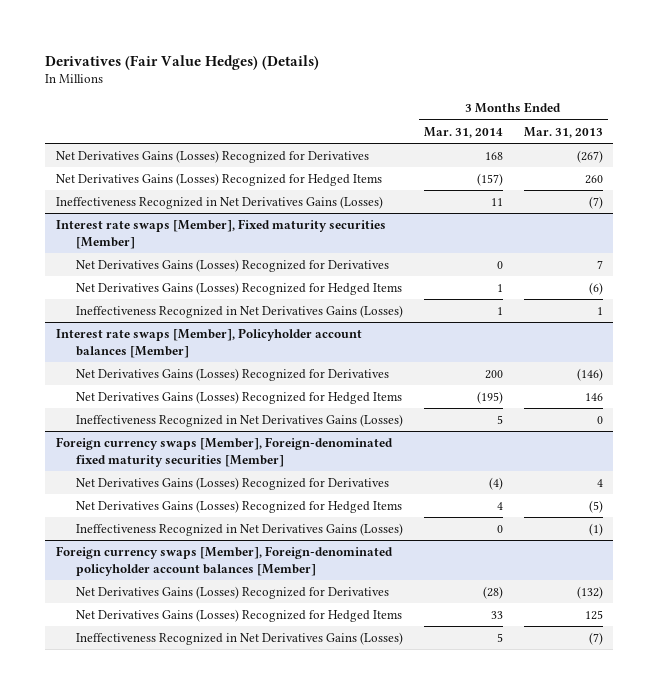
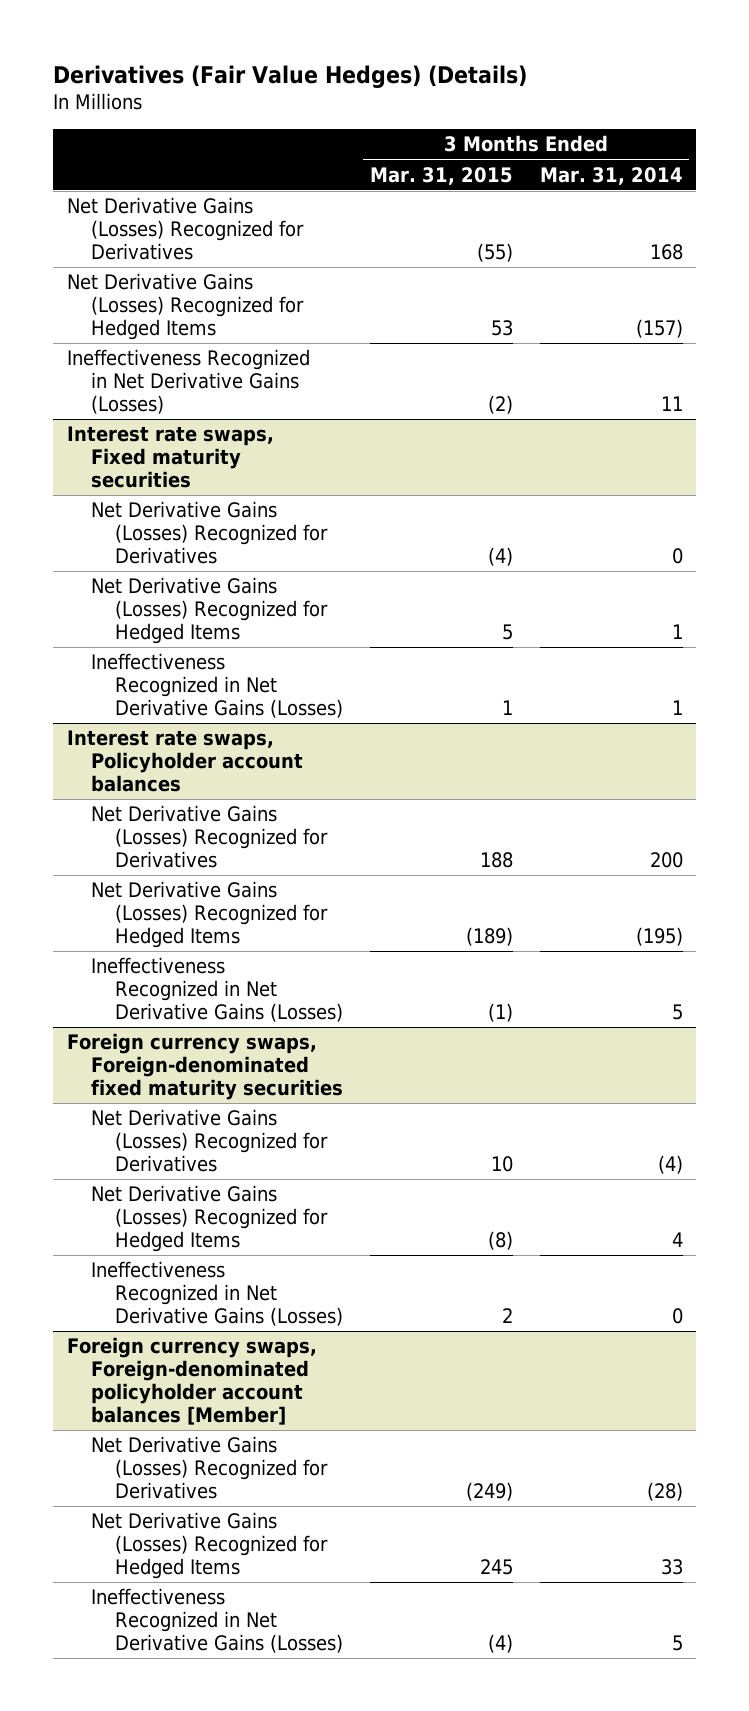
- | 3 Months Ended Mar. 31, 2014 | 3 Months Ended Mar. 31, 2013
+ | 3 Months Ended Mar. 31, 2015 | 3 Months Ended Mar. 31, 2014
- Net Derivatives Gains (Losses) Recognized for Derivatives | 168 | (267)
- Net Derivatives Gains (Losses) Recognized for Hedged Items | (157) | 260
- Ineffectiveness Recognized in Net Derivatives Gains (Losses) | 11 | (7)
- Interest rate swaps [Member], Fixed maturity securities [Member]
- Net Derivatives Gains (Losses) Recognized for Derivatives | 0 | 7
- Net Derivatives Gains (Losses) Recognized for Hedged Items | 1 | (6)
- Ineffectiveness Recognized in Net Derivatives Gains (Losses) | 1 | 1
- Interest rate swaps [Member], Policyholder account balances [Member]
- Net Derivatives Gains (Losses) Recognized for Derivatives | 200 | (146)
- Net Derivatives Gains (Losses) Recognized for Hedged Items | (195) | 146
- Ineffectiveness Recognized in Net Derivatives Gains (Losses) | 5 | 0
- Foreign currency swaps [Member], Foreign-denominated fixed maturity securities [Member]
- Net Derivatives Gains (Losses) Recognized for Derivatives | (4) | 4
- Net Derivatives Gains (Losses) Recognized for Hedged Items | 4 | (5)
- Ineffectiveness Recognized in Net Derivatives Gains (Losses) | 0 | (1)
- Foreign currency swaps [Member], Foreign-denominated policyholder account balances [Member]
- Net Derivatives Gains (Losses) Recognized for Derivatives | (28) | (132)
- Net Derivatives Gains (Losses) Recognized for Hedged Items | 33 | 125
- Ineffectiveness Recognized in Net Derivatives Gains (Losses) | 5 | (7)
+ Net Derivative Gains (Losses) Recognized for Derivatives | (55) | 168
+ Net Derivative Gains (Losses) Recognized for Hedged Items | 53 | (157)
+ Ineffectiveness Recognized in Net Derivative Gains (Losses) | (2) | 11
+ Interest rate swaps, Fixed maturity securities
+ Net Derivative Gains (Losses) Recognized for Derivatives | (4) | 0
+ Net Derivative Gains (Losses) Recognized for Hedged Items | 5 | 1
+ Ineffectiveness Recognized in Net Derivative Gains (Losses) | 1 | 1
+ Interest rate swaps, Policyholder account balances
+ Net Derivative Gains (Losses) Recognized for Derivatives | 188 | 200
+ Net Derivative Gains (Losses) Recognized for Hedged Items | (189) | (195)
+ Ineffectiveness Recognized in Net Derivative Gains (Losses) | (1) | 5
+ Foreign currency swaps, Foreign-denominated fixed maturity securities
+ Net Derivative Gains (Losses) Recognized for Derivatives | 10 | (4)
+ Net Derivative Gains (Losses) Recognized for Hedged Items | (8) | 4
+ Ineffectiveness Recognized in Net Derivative Gains (Losses) | 2 | 0
+ Foreign currency swaps, Foreign-denominated policyholder account balances [Member]
+ Net Derivative Gains (Losses) Recognized for Derivatives | (249) | (28)
+ Net Derivative Gains (Losses) Recognized for Hedged Items | 245 | 33
+ Ineffectiveness Recognized in Net Derivative Gains (Losses) | (4) | 5

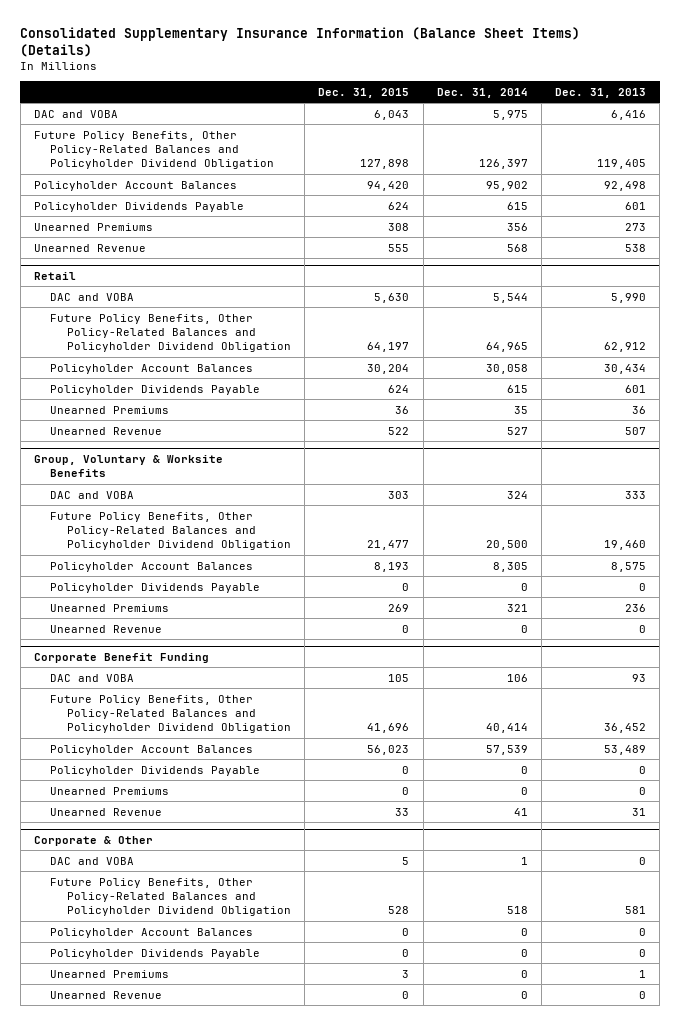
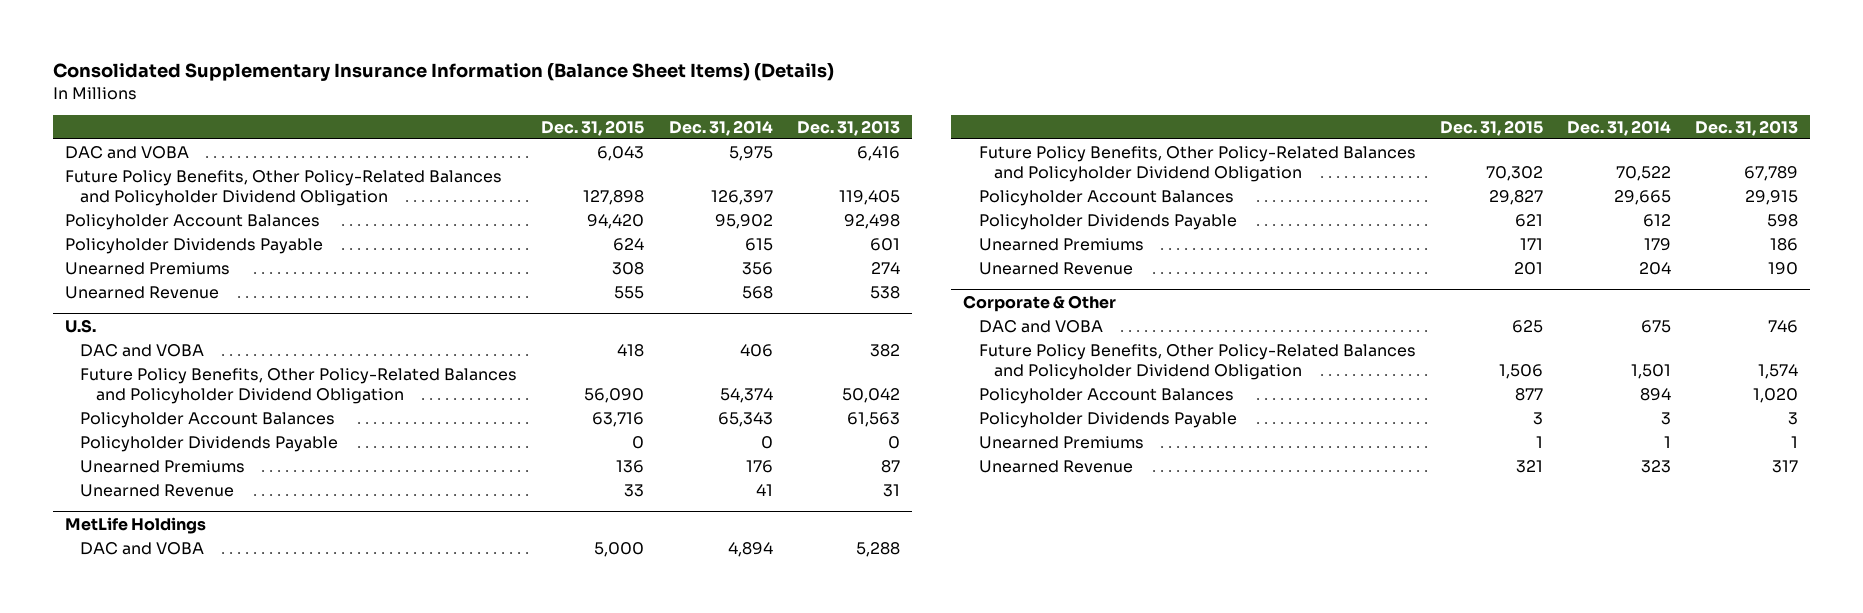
- Unearned Premiums | 308 | 356 | 273
+ Unearned Premiums | 308 | 356 | 274
- Retail
- DAC and VOBA | 5,630 | 5,544 | 5,990
- Future Policy Benefits, Other Policy-Related Balances and Policyholder Dividend Obligation | 64,197 | 64,965 | 62,912
- Policyholder Account Balances | 30,204 | 30,058 | 30,434
- Policyholder Dividends Payable | 624 | 615 | 601
- Unearned Premiums | 36 | 35 | 36
- Unearned Revenue | 522 | 527 | 507
- Group, Voluntary & Worksite Benefits
- DAC and VOBA | 303 | 324 | 333
- Future Policy Benefits, Other Policy-Related Balances and Policyholder Dividend Obligation | 21,477 | 20,500 | 19,460
- Policyholder Account Balances | 8,193 | 8,305 | 8,575
- Policyholder Dividends Payable | 0 | 0 | 0
- Unearned Premiums | 269 | 321 | 236
- Unearned Revenue | 0 | 0 | 0
- Corporate Benefit Funding
- DAC and VOBA | 105 | 106 | 93
- Future Policy Benefits, Other Policy-Related Balances and Policyholder Dividend Obligation | 41,696 | 40,414 | 36,452
- Policyholder Account Balances | 56,023 | 57,539 | 53,489
+ U.S.
+ DAC and VOBA | 418 | 406 | 382
+ Future Policy Benefits, Other Policy-Related Balances and Policyholder Dividend Obligation | 56,090 | 54,374 | 50,042
+ Policyholder Account Balances | 63,716 | 65,343 | 61,563
- Unearned Premiums | 0 | 0 | 0
+ Unearned Premiums | 136 | 176 | 87
+ MetLife Holdings
+ DAC and VOBA | 5,000 | 4,894 | 5,288
+ Future Policy Benefits, Other Policy-Related Balances and Policyholder Dividend Obligation | 70,302 | 70,522 | 67,789
+ Policyholder Account Balances | 29,827 | 29,665 | 29,915
+ Policyholder Dividends Payable | 621 | 612 | 598
+ Unearned Premiums | 171 | 179 | 186
+ Unearned Revenue | 201 | 204 | 190
@ Corporate & Other
- DAC and VOBA | 5 | 1 | 0
- Future Policy Benefits, Other Policy-Related Balances and Policyholder Dividend Obligation | 528 | 518 | 581
- Policyholder Account Balances | 0 | 0 | 0
- Policyholder Dividends Payable | 0 | 0 | 0
- Unearned Premiums | 3 | 0 | 1
- Unearned Revenue | 0 | 0 | 0
+ DAC and VOBA | 625 | 675 | 746
+ Future Policy Benefits, Other Policy-Related Balances and Policyholder Dividend Obligation | 1,506 | 1,501 | 1,574
+ Policyholder Account Balances | 877 | 894 | 1,020
+ Policyholder Dividends Payable | 3 | 3 | 3
+ Unearned Premiums | 1 | 1 | 1
+ Unearned Revenue | 321 | 323 | 317

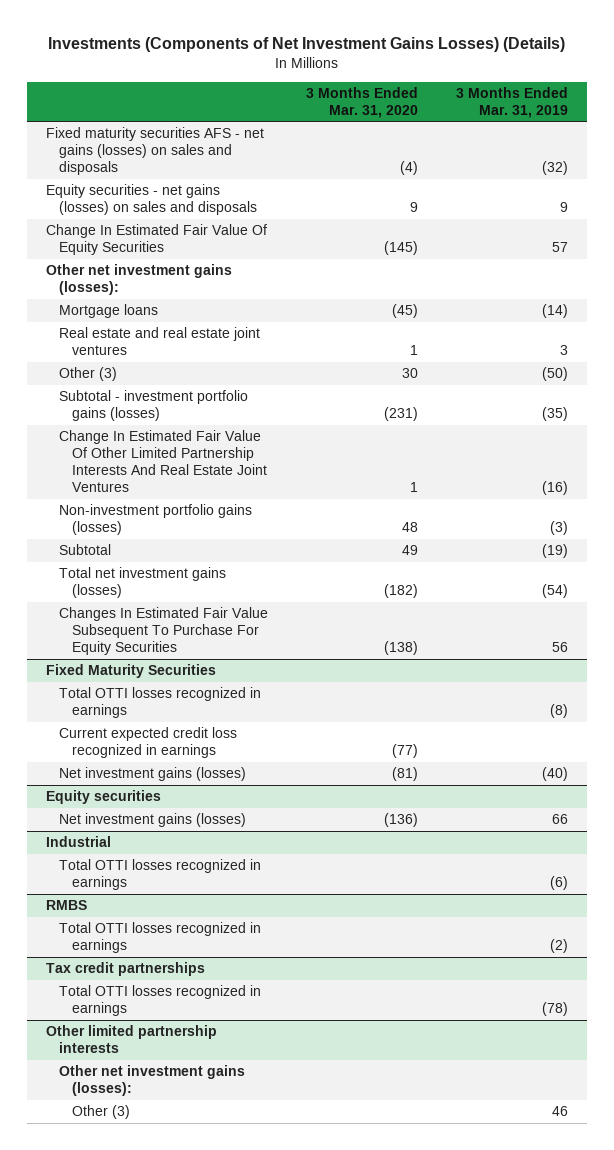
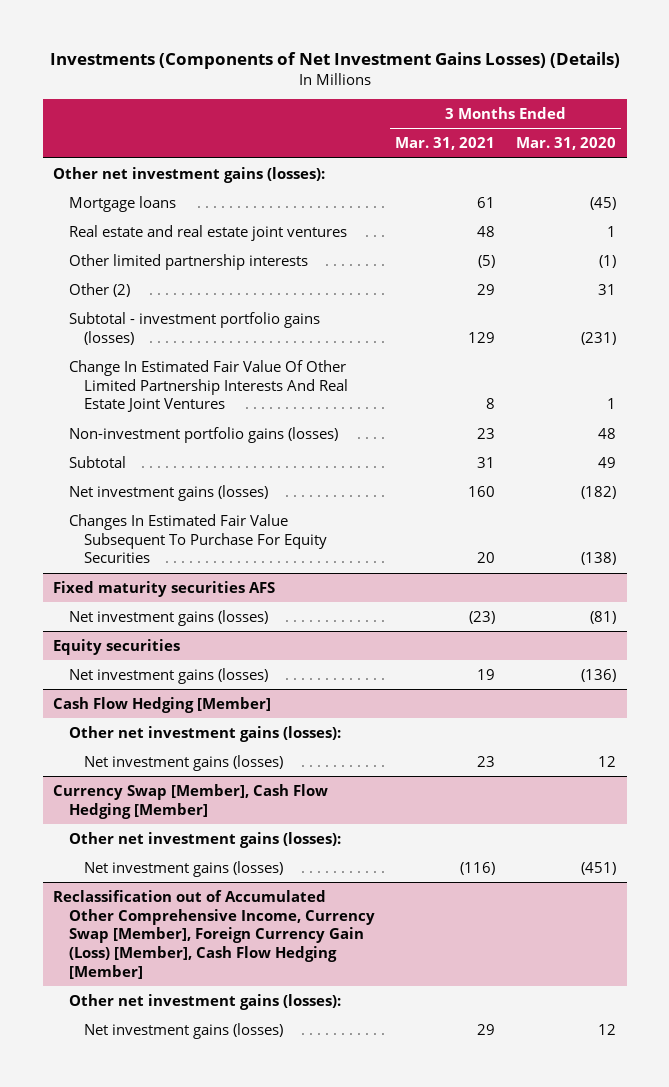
- | 3 Months Ended Mar. 31, 2020 | 3 Months Ended Mar. 31, 2019
+ | 3 Months Ended Mar. 31, 2021 | 3 Months Ended Mar. 31, 2020
- Fixed maturity securities AFS - net gains (losses) on sales and disposals | (4) | (32)
- Equity securities - net gains (losses) on sales and disposals | 9 | 9
- Change In Estimated Fair Value Of Equity Securities | (145) | 57
- Other (3) | 30 | (50)
+ Other limited partnership interests | (5) | (1)
+ Other (2) | 29 | 31
- Total net investment gains (losses) | (182) | (54)
+ Net investment gains (losses) | 160 | (182)
- Fixed Maturity Securities
- Total OTTI losses recognized in earnings | | (8)
- Current expected credit loss recognized in earnings | (77) |
+ Fixed maturity securities AFS
- Industrial
- Total OTTI losses recognized in earnings | | (6)
- RMBS
- Total OTTI losses recognized in earnings | | (2)
- Tax credit partnerships
- Total OTTI losses recognized in earnings | | (78)
- Other limited partnership interests
+ Cash Flow Hedging [Member]
- Other (3) | | 46
+ Net investment gains (losses) | 23 | 12
+ Currency Swap [Member], Cash Flow Hedging [Member]
+ Other net investment gains (losses):
+ Net investment gains (losses) | (116) | (451)
+ Reclassification out of Accumulated Other Comprehensive Income, Currency Swap [Member], Foreign Currency Gain (Loss) [Member], Cash Flow Hedging [Member]
+ Other net investment gains (losses):
+ Net investment gains (losses) | 29 | 12

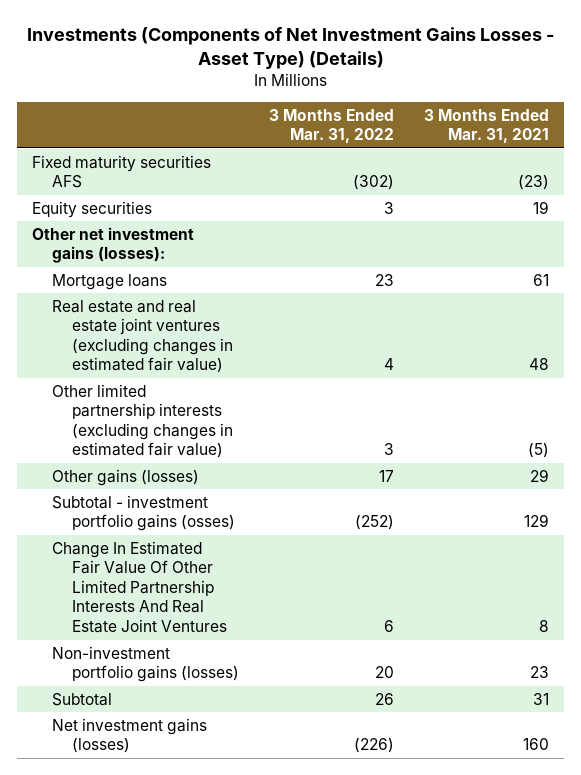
- Investments (Components of Net Investment Gains Losses) (Details)
+ Investments (Components of Net Investment Gains Losses - Asset Type) (Details)
- | 3 Months Ended Mar. 31, 2021 | 3 Months Ended Mar. 31, 2020
+ | 3 Months Ended Mar. 31, 2022 | 3 Months Ended Mar. 31, 2021
+ Fixed maturity securities AFS | (302) | (23)
+ Equity securities | 3 | 19
- Real estate and real estate joint ventures | 48 | 1
- Other limited partnership interests | (5) | (1)
- Other (2) | 29 | 31
- Subtotal - investment portfolio gains (losses) | 129 | (231)
+ Real estate and real estate joint ventures (excluding changes in estimated fair value) | 4 | 48
+ Other limited partnership interests (excluding changes in estimated fair value) | 3 | (5)
+ Other gains (losses) | 17 | 29
+ Subtotal - investment portfolio gains (osses) | (252) | 129
- Changes In Estimated Fair Value Subsequent To Purchase For Equity Securities | 20 | (138)
- Fixed maturity securities AFS
- Net investment gains (losses) | (23) | (81)
- Equity securities
- Net investment gains (losses) | 19 | (136)
- Cash Flow Hedging [Member]
- Other net investment gains (losses):
- Net investment gains (losses) | 23 | 12
- Currency Swap [Member], Cash Flow Hedging [Member]
- Other net investment gains (losses):
- Net investment gains (losses) | (116) | (451)
- Reclassification out of Accumulated Other Comprehensive Income, Currency Swap [Member], Foreign Currency Gain (Loss) [Member], Cash Flow Hedging [Member]
- Other net investment gains (losses):
- Net investment gains (losses) | 29 | 12

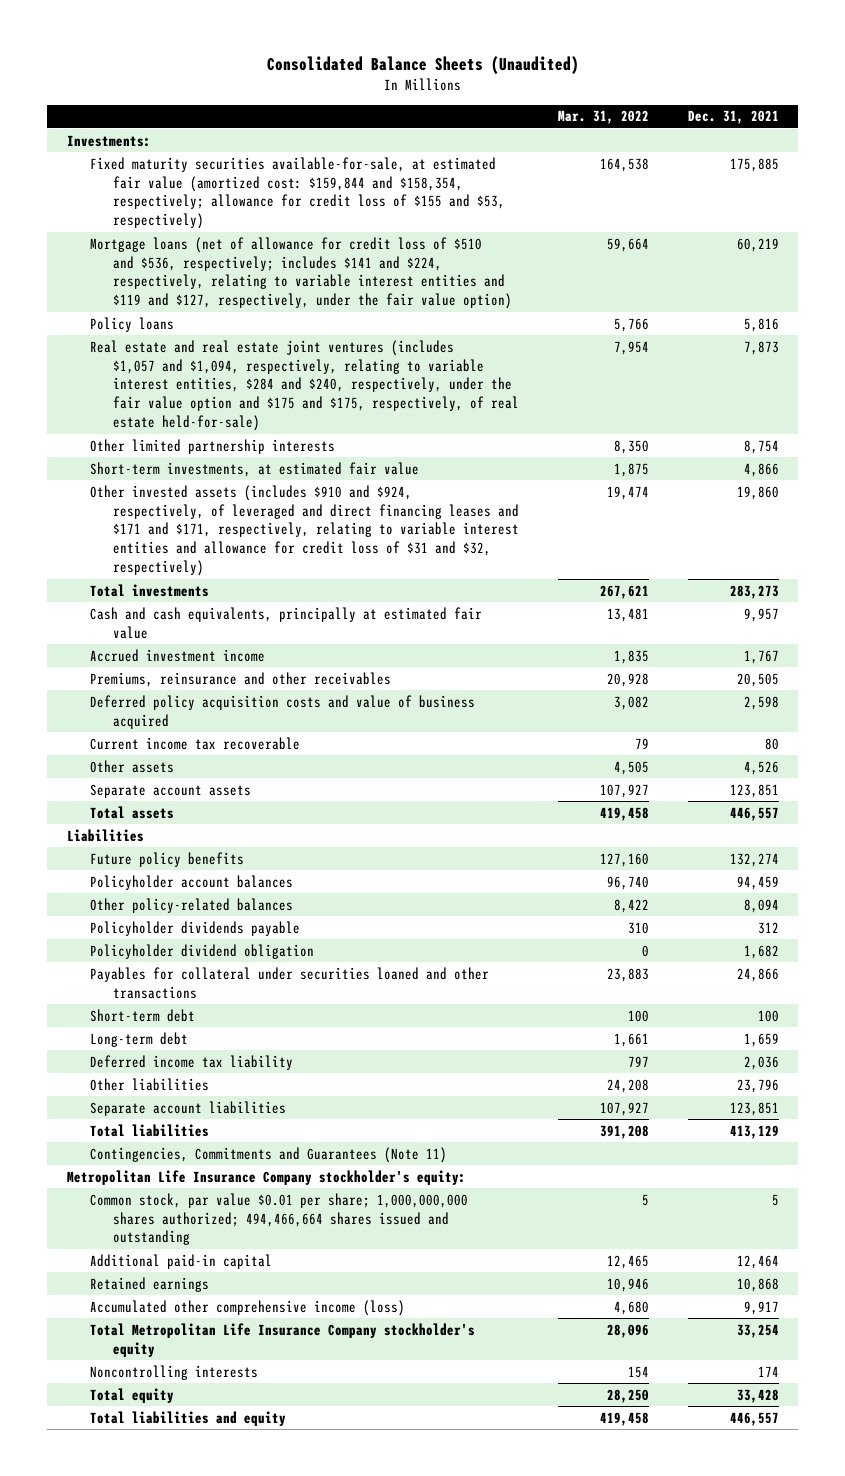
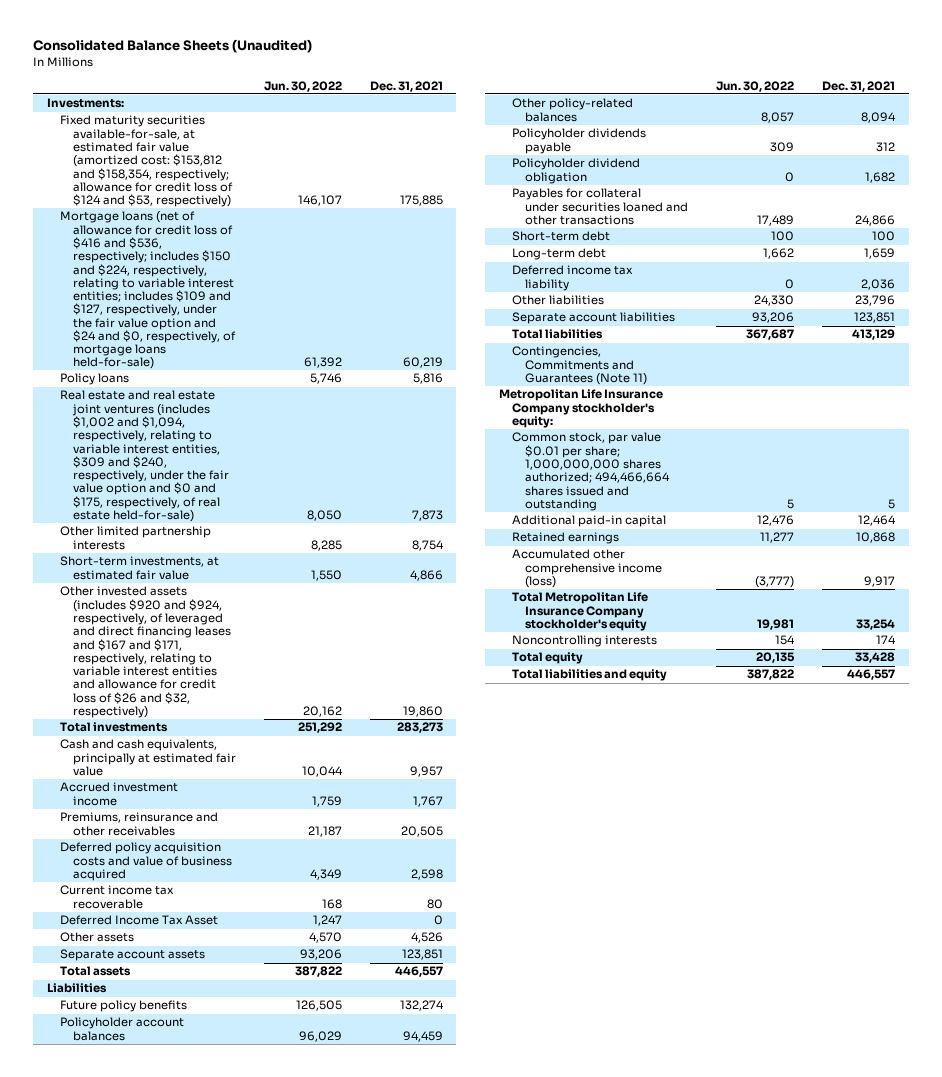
- | Mar. 31, 2022 | Dec. 31, 2021
+ | Jun. 30, 2022 | Dec. 31, 2021
- Fixed maturity securities available-for-sale, at estimated fair value (amortized cost: $159,844 and $158,354, respectively; allowance for credit loss of $155 and $53, respectively) | 164,538 | 175,885
- Mortgage loans (net of allowance for credit loss of $510 and $536, respectively; includes $141 and $224, respectively, relating to variable interest entities and $119 and $127, respectively, under the fair value option) | 59,664 | 60,219
+ Fixed maturity securities available-for-sale, at estimated fair value (amortized cost: $153,812 and $158,354, respectively; allowance for credit loss of $124 and $53, respectively) | 146,107 | 175,885
+ Mortgage loans (net of allowance for credit loss of $416 and $536, respectively; includes $150 and $224, respectively, relating to variable interest entities; includes $109 and $127, respectively, under the fair value option and $24 and $0, respectively, of mortgage loans held-for-sale) | 61,392 | 60,219
- Real estate and real estate joint ventures (includes $1,057 and $1,094, respectively, relating to variable interest entities, $284 and $240, respectively, under the fair value option and $175 and $175, respectively, of real estate held-for-sale) | 7,954 | 7,873
+ Real estate and real estate joint ventures (includes $1,002 and $1,094, respectively, relating to variable interest entities, $309 and $240, respectively, under the fair value option and $0 and $175, respectively, of real estate held-for-sale) | 8,050 | 7,873
- Other invested assets (includes $910 and $924, respectively, of leveraged and direct financing leases and $171 and $171, respectively, relating to variable interest entities and allowance for credit loss of $31 and $32, respectively) | 19,474 | 19,860
+ Other invested assets (includes $920 and $924, respectively, of leveraged and direct financing leases and $167 and $171, respectively, relating to variable interest entities and allowance for credit loss of $26 and $32, respectively) | 20,162 | 19,860
+ Deferred Income Tax Asset | 1,247 | 0

